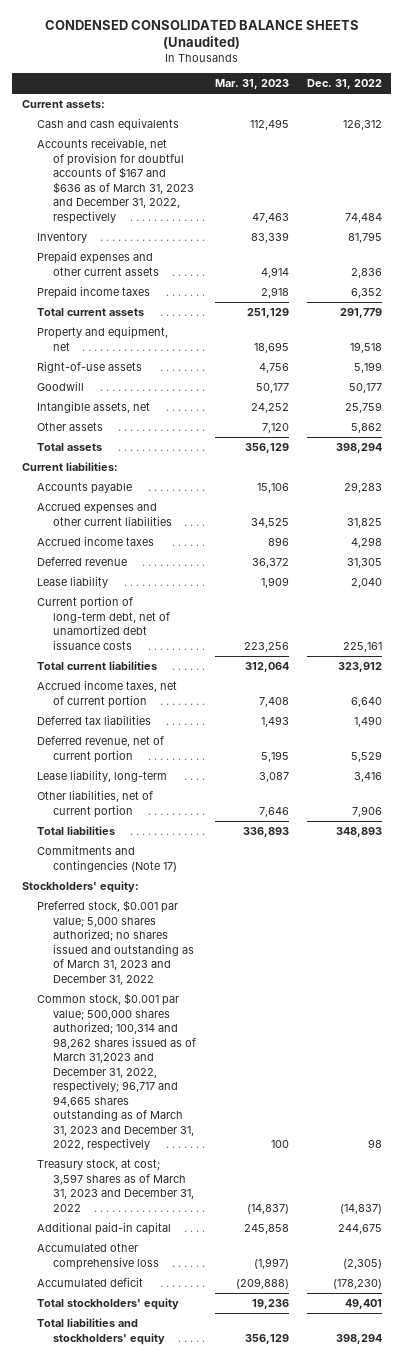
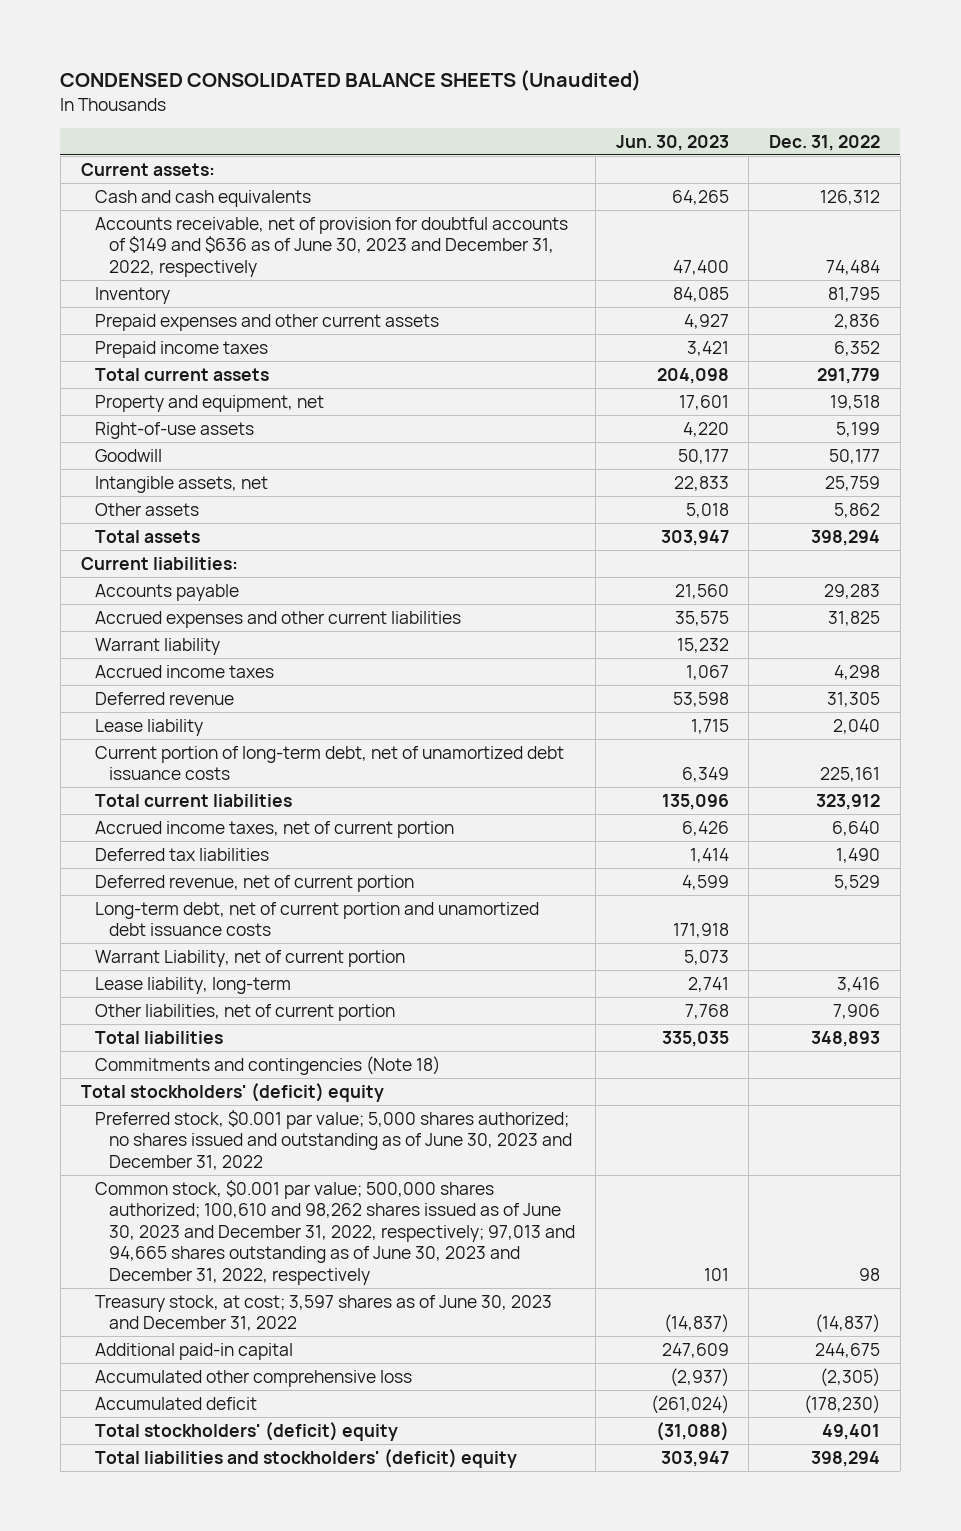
- | Mar. 31, 2023 | Dec. 31, 2022
+ | Jun. 30, 2023 | Dec. 31, 2022
- Accounts receivable, net of provision for doubtful accounts of $167 and $636 as of March 31, 2023 and December 31, 2022, respectively | 47,463 | 74,484
+ Accounts receivable, net of provision for doubtful accounts of $149 and $636 as of June 30, 2023 and December 31, 2022, respectively | 47,400 | 74,484
+ Warrant liability | 15,232 |
+ Long-term debt, net of current portion and unamortized debt issuance costs | 171,918 |
+ Warrant Liability, net of current portion | 5,073 |
- Commitments and contingencies (Note 17)
- Stockholders' equity:
- Preferred stock, $0.001 par value; 5,000 shares authorized; no shares issued and outstanding as of March 31, 2023 and December 31, 2022
- Common stock, $0.001 par value; 500,000 shares authorized; 100,314 and 98,262 shares issued as of March 31,2023 and December 31, 2022, respectively; 96,717 and 94,665 shares outstanding as of March 31, 2023 and December 31, 2022, respectively | 100 | 98
- Treasury stock, at cost; 3,597 shares as of March 31, 2023 and December 31, 2022 | (14,837) | (14,837)
+ Commitments and contingencies (Note 18)
+ Total stockholders' (deficit) equity
+ Preferred stock, $0.001 par value; 5,000 shares authorized; no shares issued and outstanding as of June 30, 2023 and December 31, 2022
+ Common stock, $0.001 par value; 500,000 shares authorized; 100,610 and 98,262 shares issued as of June 30, 2023 and December 31, 2022, respectively; 97,013 and 94,665 shares outstanding as of June 30, 2023 and December 31, 2022, respectively | 101 | 98
+ Treasury stock, at cost; 3,597 shares as of June 30, 2023 and December 31, 2022 | (14,837) | (14,837)
- Total stockholders' equity | 19,236 | 49,401
- Total liabilities and stockholders' equity | 356,129 | 398,294
+ Total stockholders' (deficit) equity | (31,088) | 49,401
+ Total liabilities and stockholders' (deficit) equity | 303,947 | 398,294

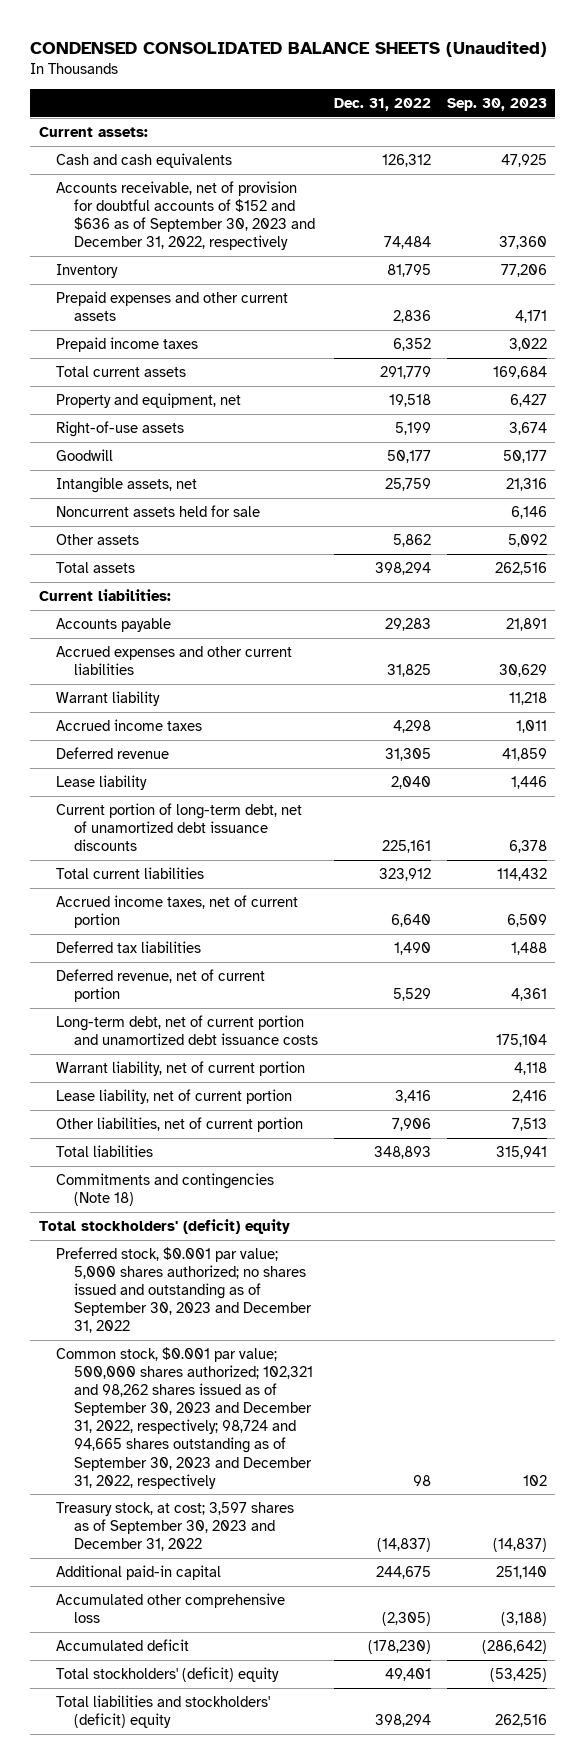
- | Jun. 30, 2023 | Dec. 31, 2022
+ | Dec. 31, 2022 | Sep. 30, 2023
- Accounts receivable, net of provision for doubtful accounts of $149 and $636 as of June 30, 2023 and December 31, 2022, respectively | 47,400 | 74,484
+ Accounts receivable, net of provision for doubtful accounts of $152 and $636 as of September 30, 2023 and December 31, 2022, respectively | 74,484 | 37,360
+ Noncurrent assets held for sale | | 6,146
- Current portion of long-term debt, net of unamortized debt issuance costs | 6,349 | 225,161
+ Current portion of long-term debt, net of unamortized debt issuance discounts | 225,161 | 6,378
- Warrant Liability, net of current portion | 5,073 |
- Lease liability, long-term | 2,741 | 3,416
+ Warrant liability, net of current portion | | 4,118
+ Lease liability, net of current portion | 3,416 | 2,416
- Preferred stock, $0.001 par value; 5,000 shares authorized; no shares issued and outstanding as of June 30, 2023 and December 31, 2022
- Common stock, $0.001 par value; 500,000 shares authorized; 100,610 and 98,262 shares issued as of June 30, 2023 and December 31, 2022, respectively; 97,013 and 94,665 shares outstanding as of June 30, 2023 and December 31, 2022, respectively | 101 | 98
- Treasury stock, at cost; 3,597 shares as of June 30, 2023 and December 31, 2022 | (14,837) | (14,837)
+ Preferred stock, $0.001 par value; 5,000 shares authorized; no shares issued and outstanding as of September 30, 2023 and December 31, 2022
+ Common stock, $0.001 par value; 500,000 shares authorized; 102,321 and 98,262 shares issued as of September 30, 2023 and December 31, 2022, respectively; 98,724 and 94,665 shares outstanding as of September 30, 2023 and December 31, 2022, respectively | 98 | 102
+ Treasury stock, at cost; 3,597 shares as of September 30, 2023 and December 31, 2022 | (14,837) | (14,837)

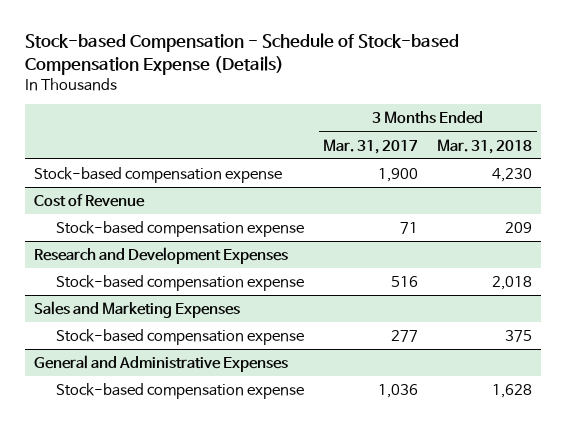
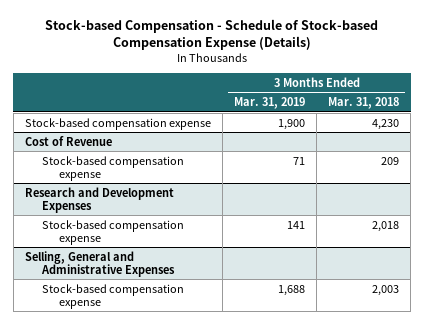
- | 3 Months Ended Mar. 31, 2017 | 3 Months Ended Mar. 31, 2018
+ | 3 Months Ended Mar. 31, 2019 | 3 Months Ended Mar. 31, 2018
- Sales and Marketing Expenses
- Stock-based compensation expense | 277 | 375
- General and Administrative Expenses
- Stock-based compensation expense | 1,036 | 1,628
+ Selling, General and Administrative Expenses
+ Stock-based compensation expense | 1,688 | 2,003

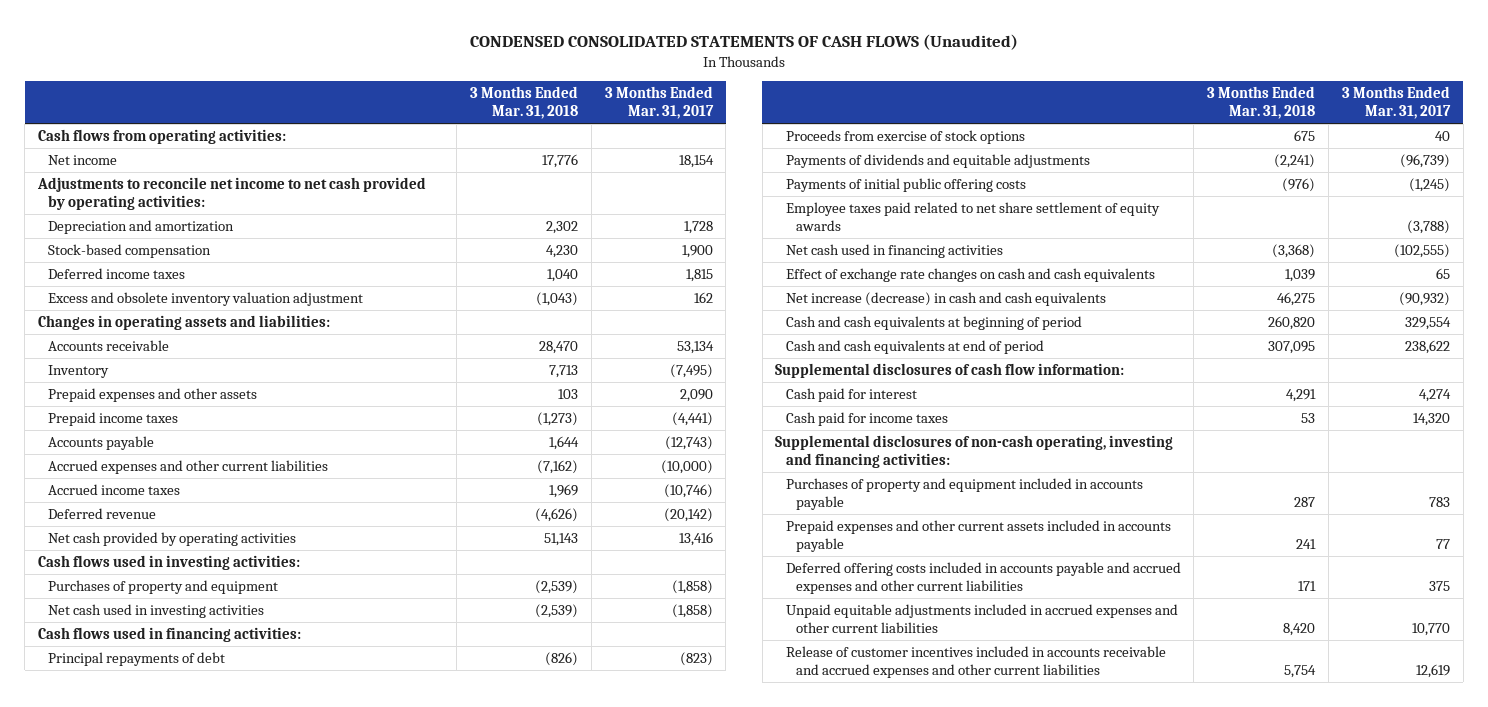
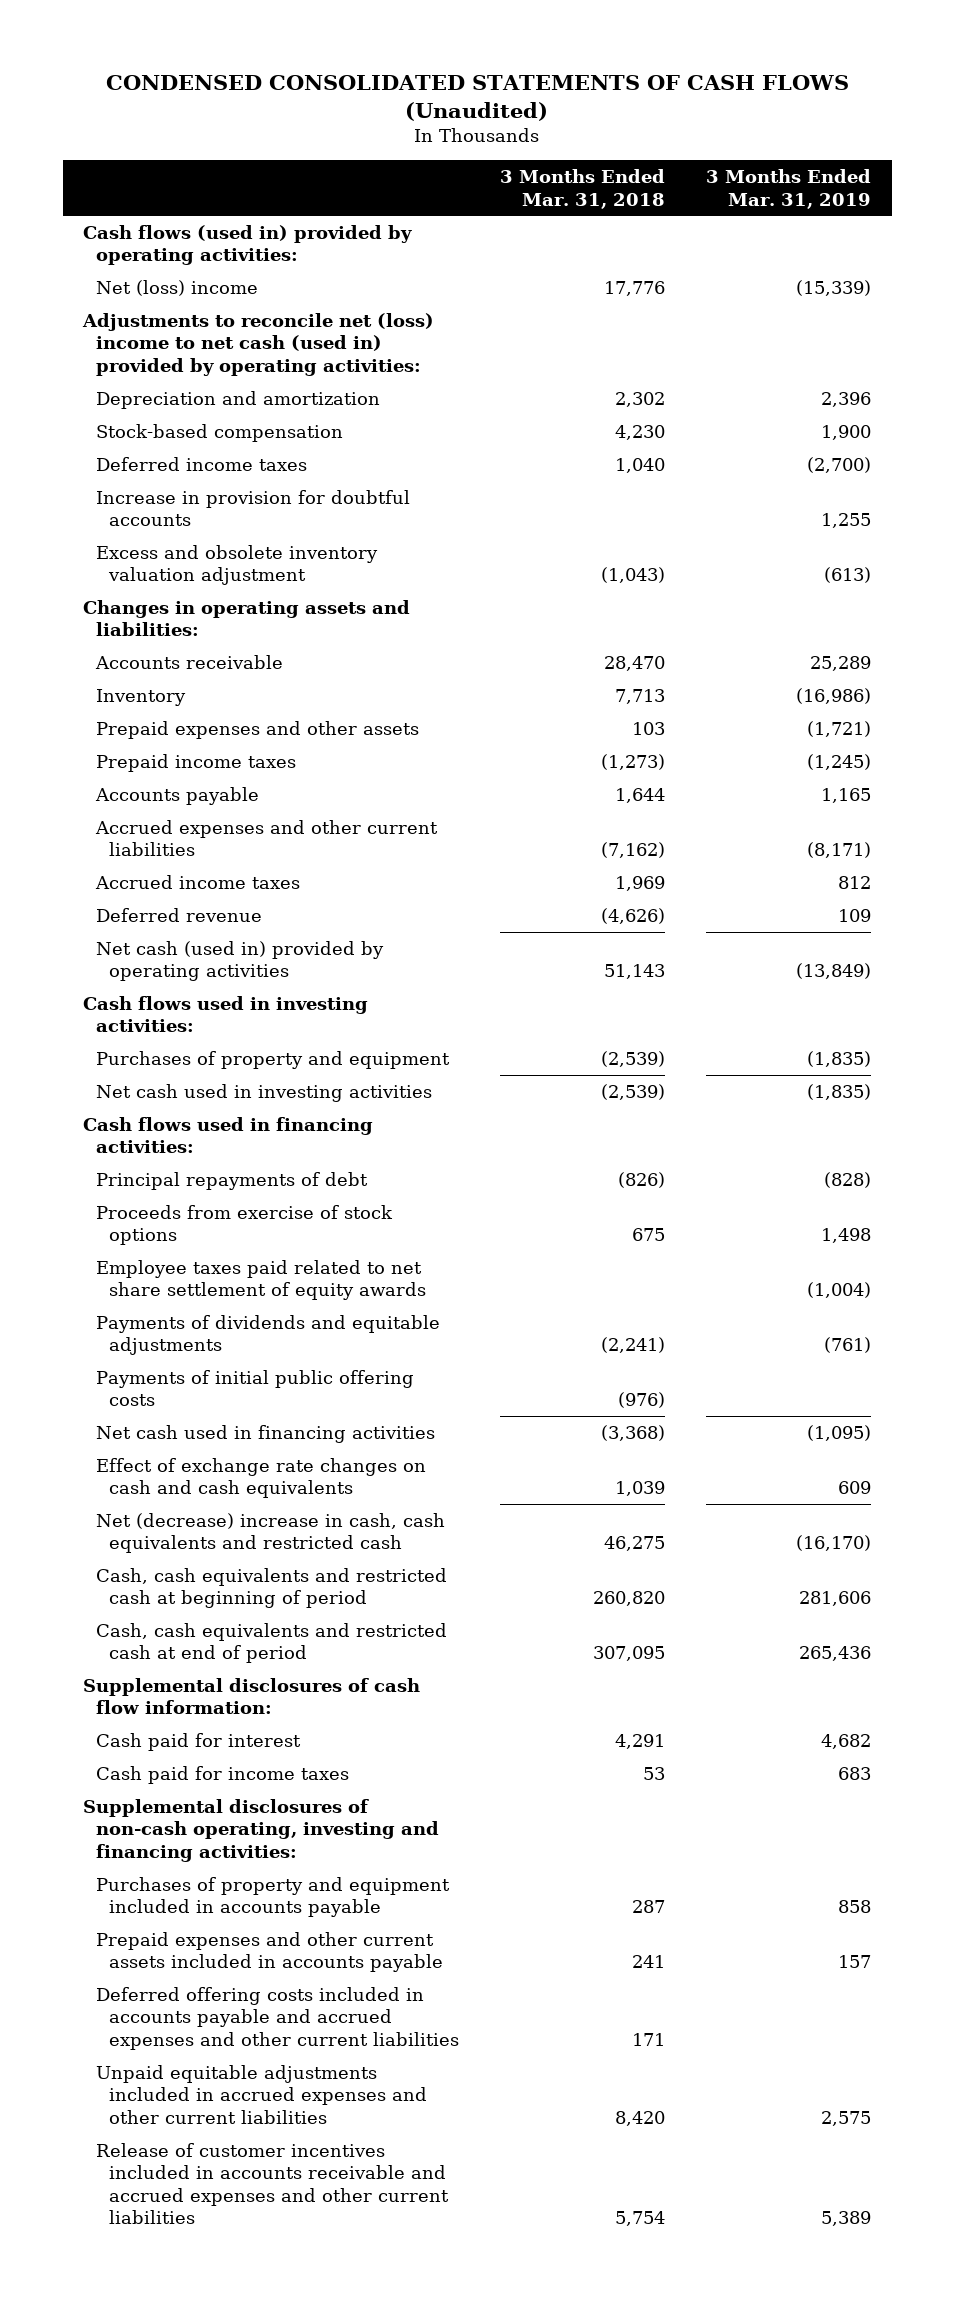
- | 3 Months Ended Mar. 31, 2018 | 3 Months Ended Mar. 31, 2017
+ | 3 Months Ended Mar. 31, 2018 | 3 Months Ended Mar. 31, 2019
- Cash flows from operating activities:
- Net income | 17,776 | 18,154
- Adjustments to reconcile net income to net cash provided by operating activities:
+ Cash flows (used in) provided by operating activities:
+ Net (loss) income | 17,776 | (15,339)
+ Adjustments to reconcile net (loss) income to net cash (used in) provided by operating activities:
+ Increase in provision for doubtful accounts | | 1,255
- Net cash provided by operating activities | 51,143 | 13,416
+ Net cash (used in) provided by operating activities | 51,143 | (13,849)
moved up: Employee taxes paid related to net share settlement of equity awards | | (1,004)
- Net increase (decrease) in cash and cash equivalents | 46,275 | (90,932)
- Cash and cash equivalents at beginning of period | 260,820 | 329,554
- Cash and cash equivalents at end of period | 307,095 | 238,622
+ Net (decrease) increase in cash, cash equivalents and restricted cash | 46,275 | (16,170)
+ Cash, cash equivalents and restricted cash at beginning of period | 260,820 | 281,606
+ Cash, cash equivalents and restricted cash at end of period | 307,095 | 265,436

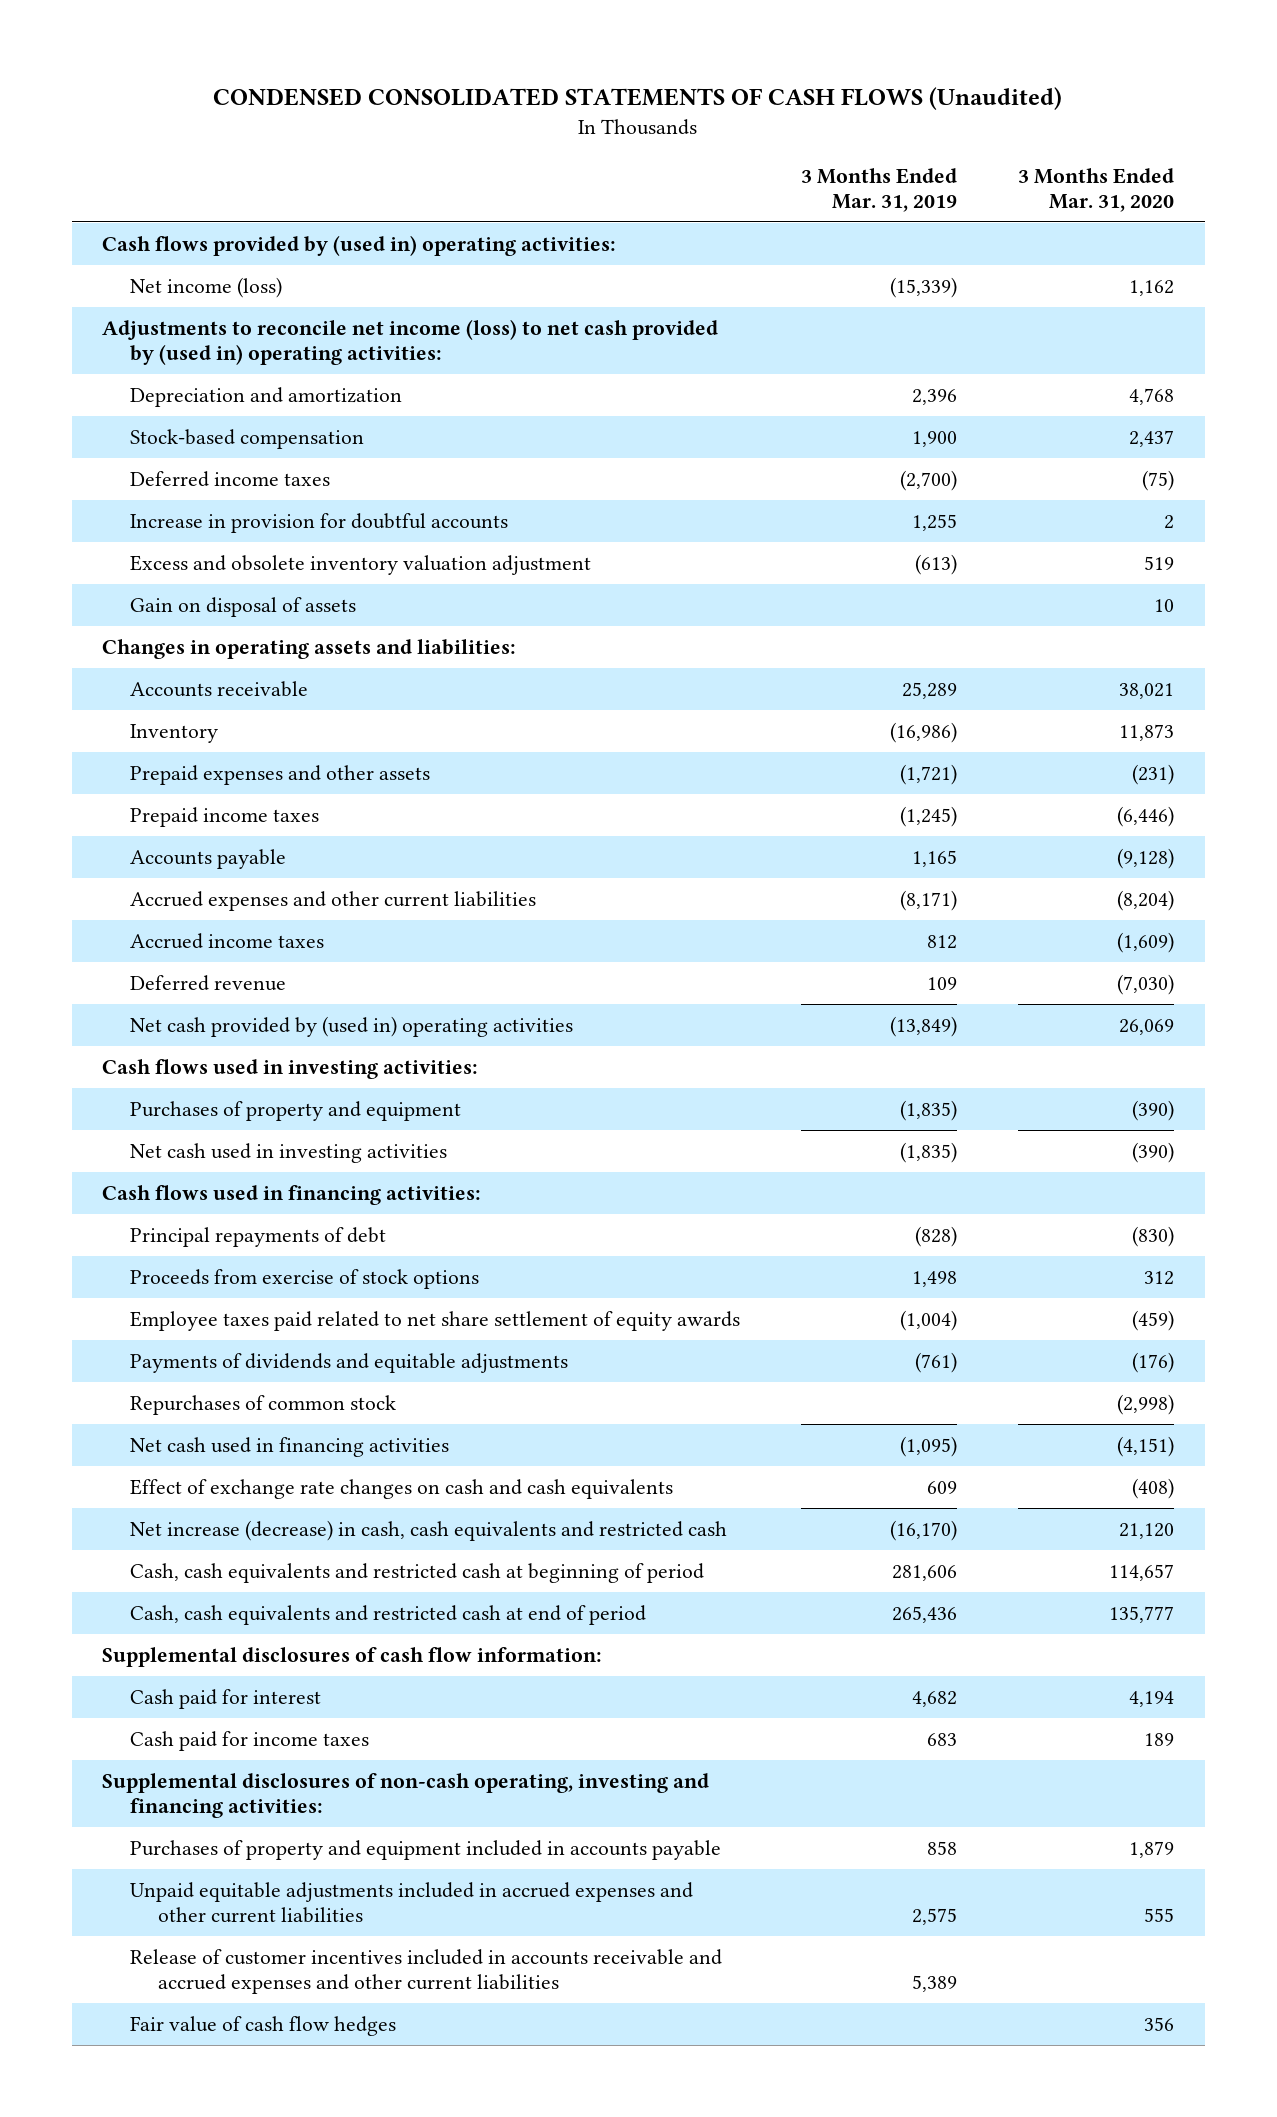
- | 3 Months Ended Mar. 31, 2018 | 3 Months Ended Mar. 31, 2019
+ | 3 Months Ended Mar. 31, 2019 | 3 Months Ended Mar. 31, 2020
- Cash flows (used in) provided by operating activities:
- Net (loss) income | 17,776 | (15,339)
- Adjustments to reconcile net (loss) income to net cash (used in) provided by operating activities:
+ Cash flows provided by (used in) operating activities:
+ Net income (loss) | (15,339) | 1,162
+ Adjustments to reconcile net income (loss) to net cash provided by (used in) operating activities:
+ Gain on disposal of assets | | 10
- Net cash (used in) provided by operating activities | 51,143 | (13,849)
+ Net cash provided by (used in) operating activities | (13,849) | 26,069
- Payments of initial public offering costs | (976) |
+ Repurchases of common stock | | (2,998)
- Net (decrease) increase in cash, cash equivalents and restricted cash | 46,275 | (16,170)
+ Net increase (decrease) in cash, cash equivalents and restricted cash | (16,170) | 21,120
- Prepaid expenses and other current assets included in accounts payable | 241 | 157
- Deferred offering costs included in accounts payable and accrued expenses and other current liabilities | 171 |
+ Fair value of cash flow hedges | | 356

